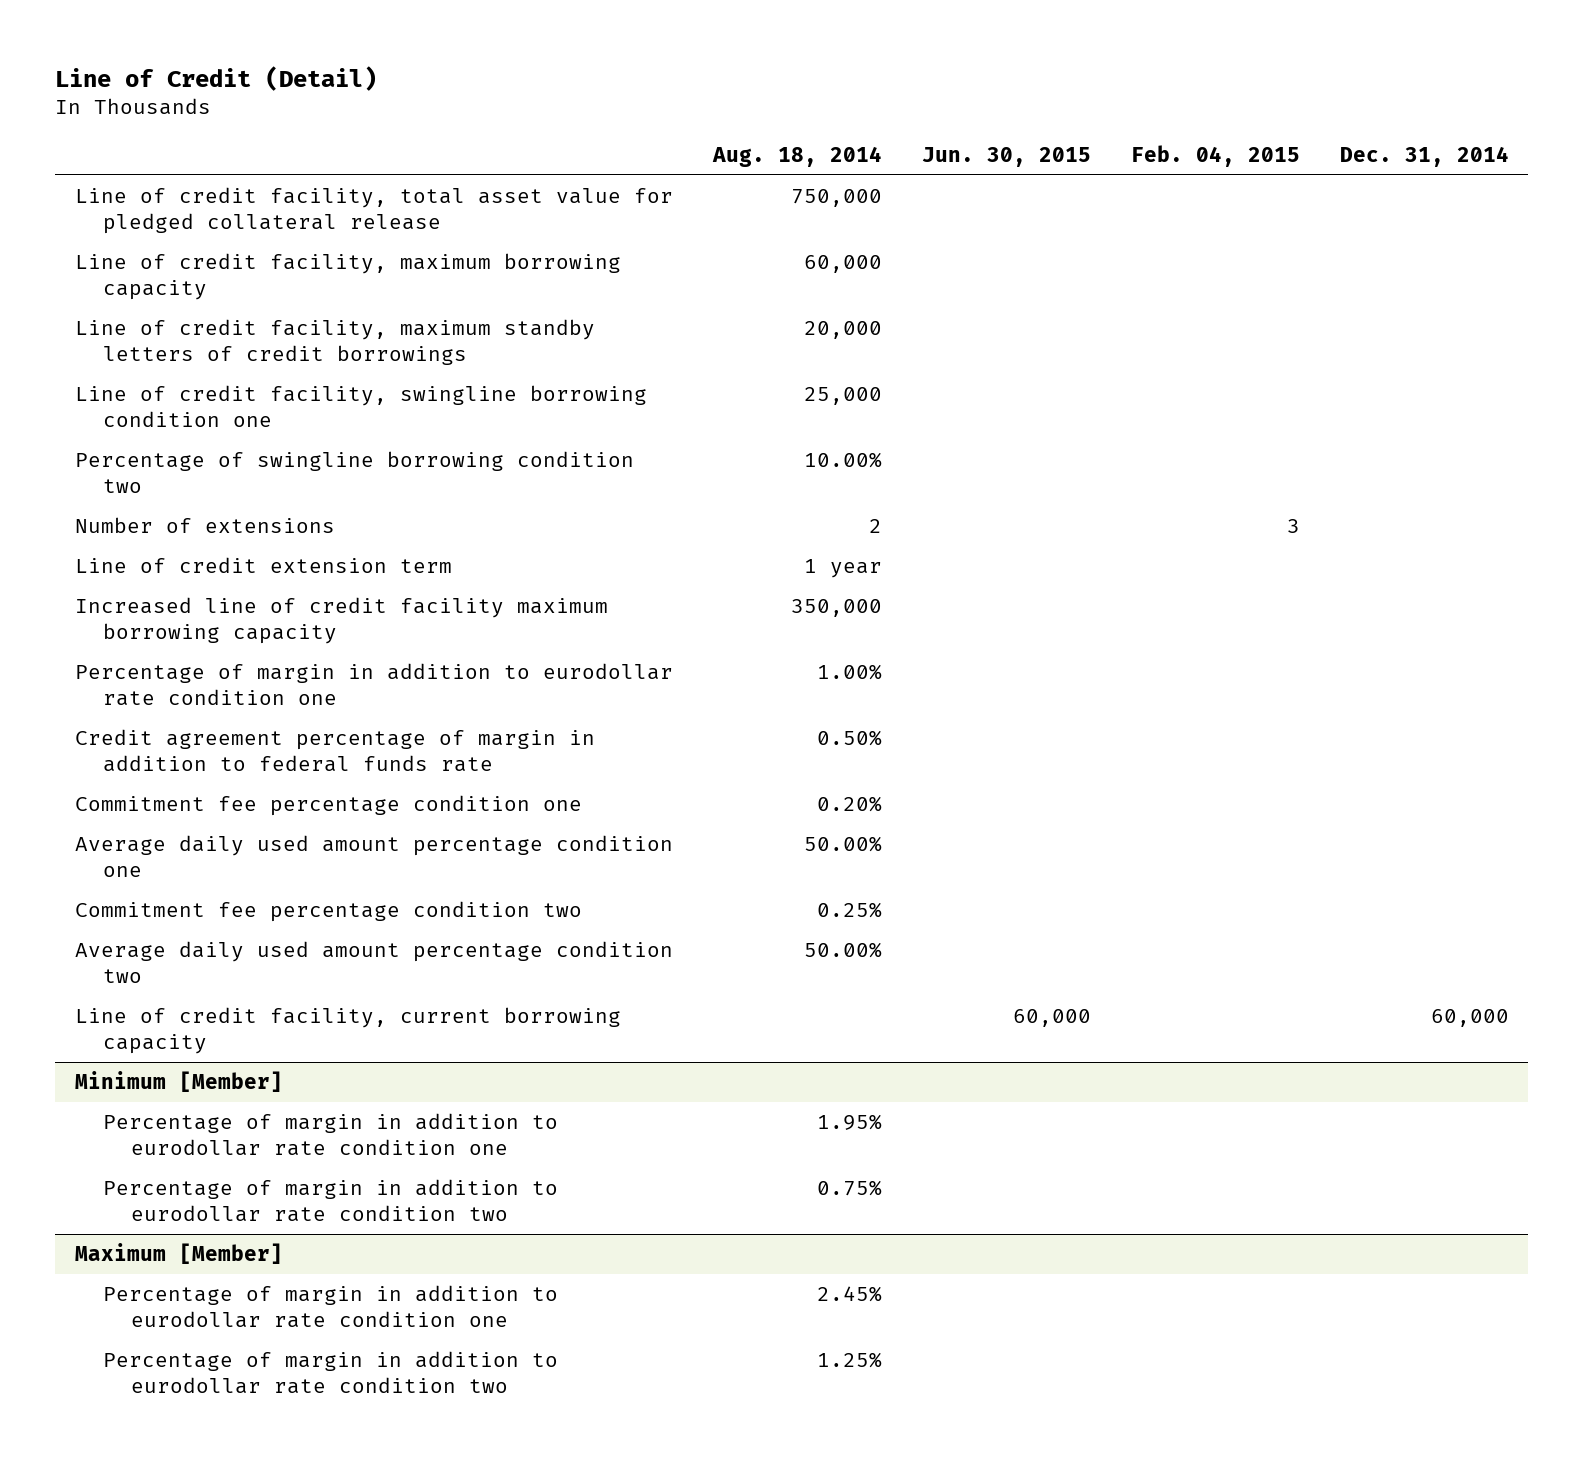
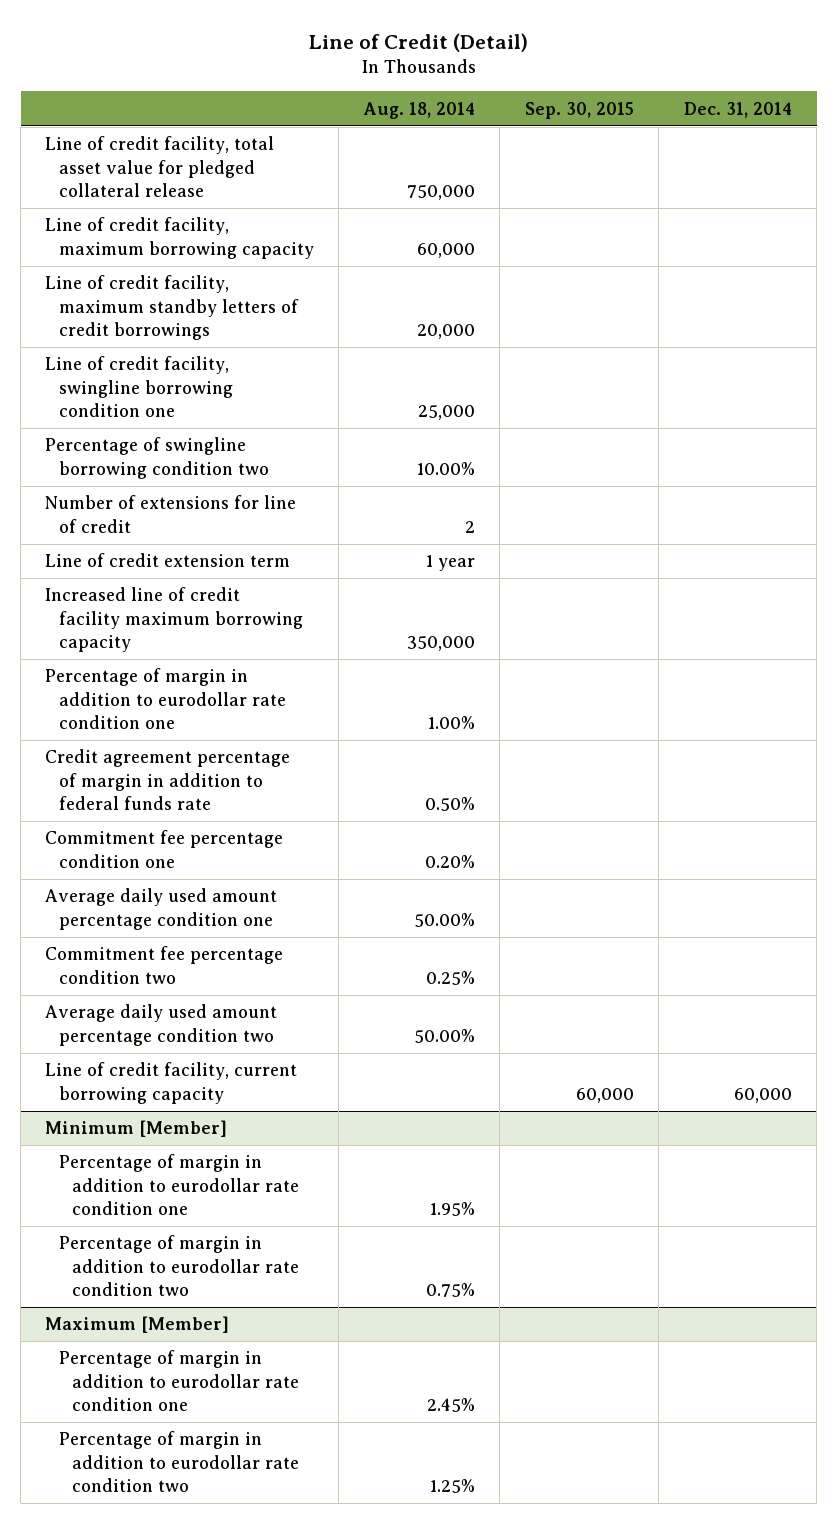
- | Aug. 18, 2014 | Jun. 30, 2015 | Feb. 04, 2015 | Dec. 31, 2014
+ | Aug. 18, 2014 | Sep. 30, 2015 | Dec. 31, 2014
- Number of extensions | 2 | | 3 |
+ Number of extensions for line of credit | 2 | |

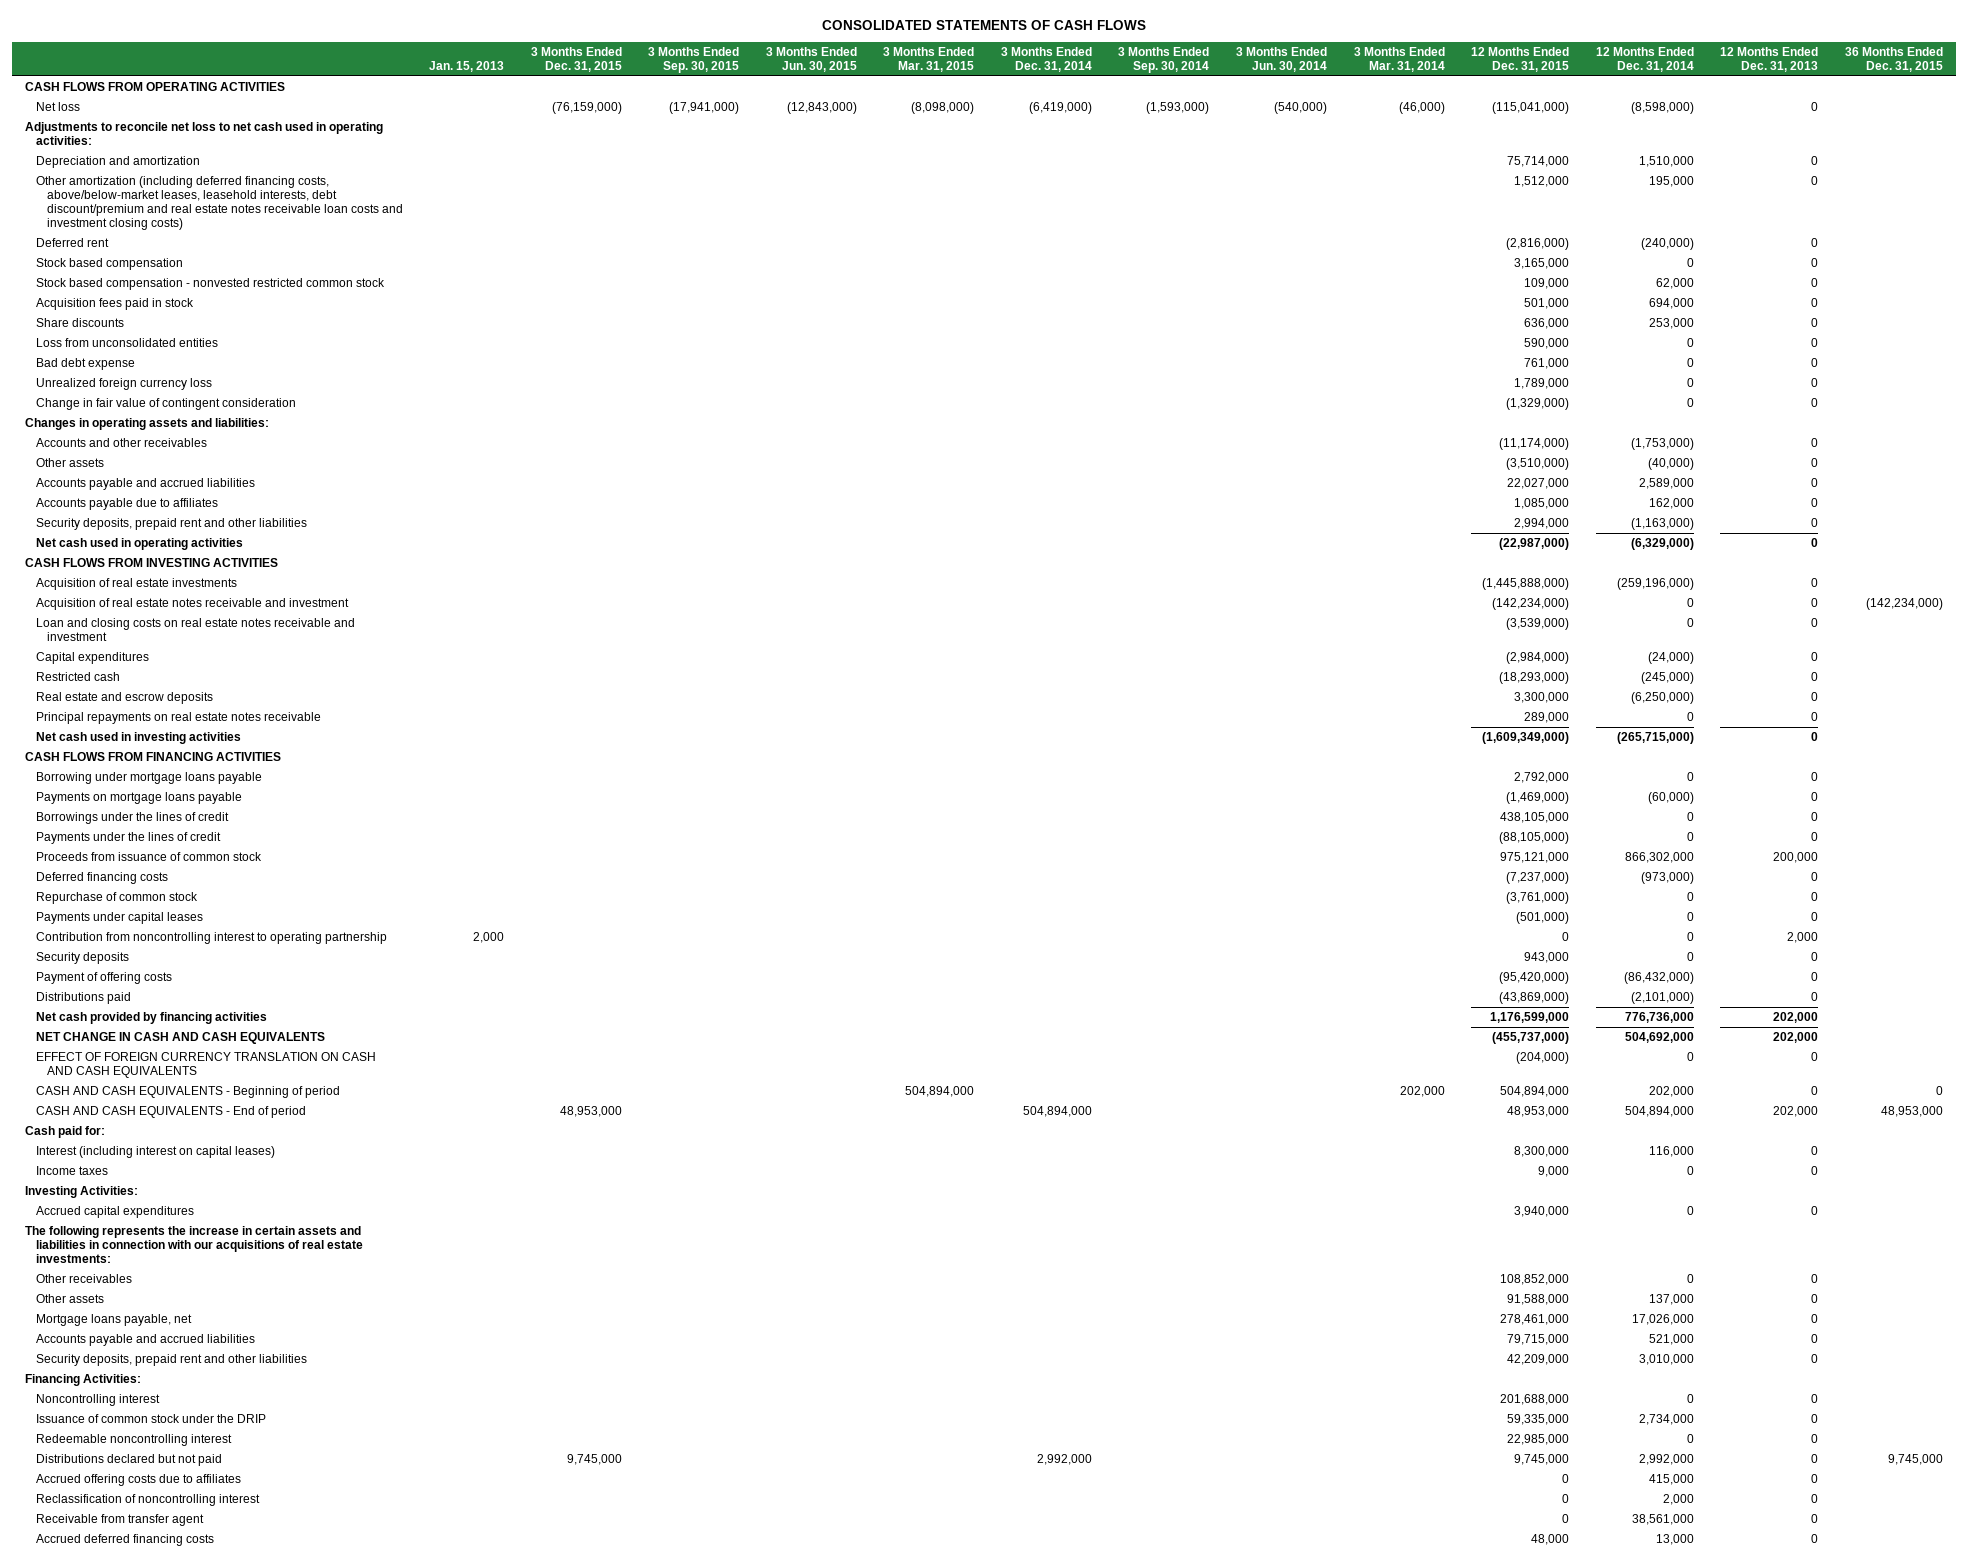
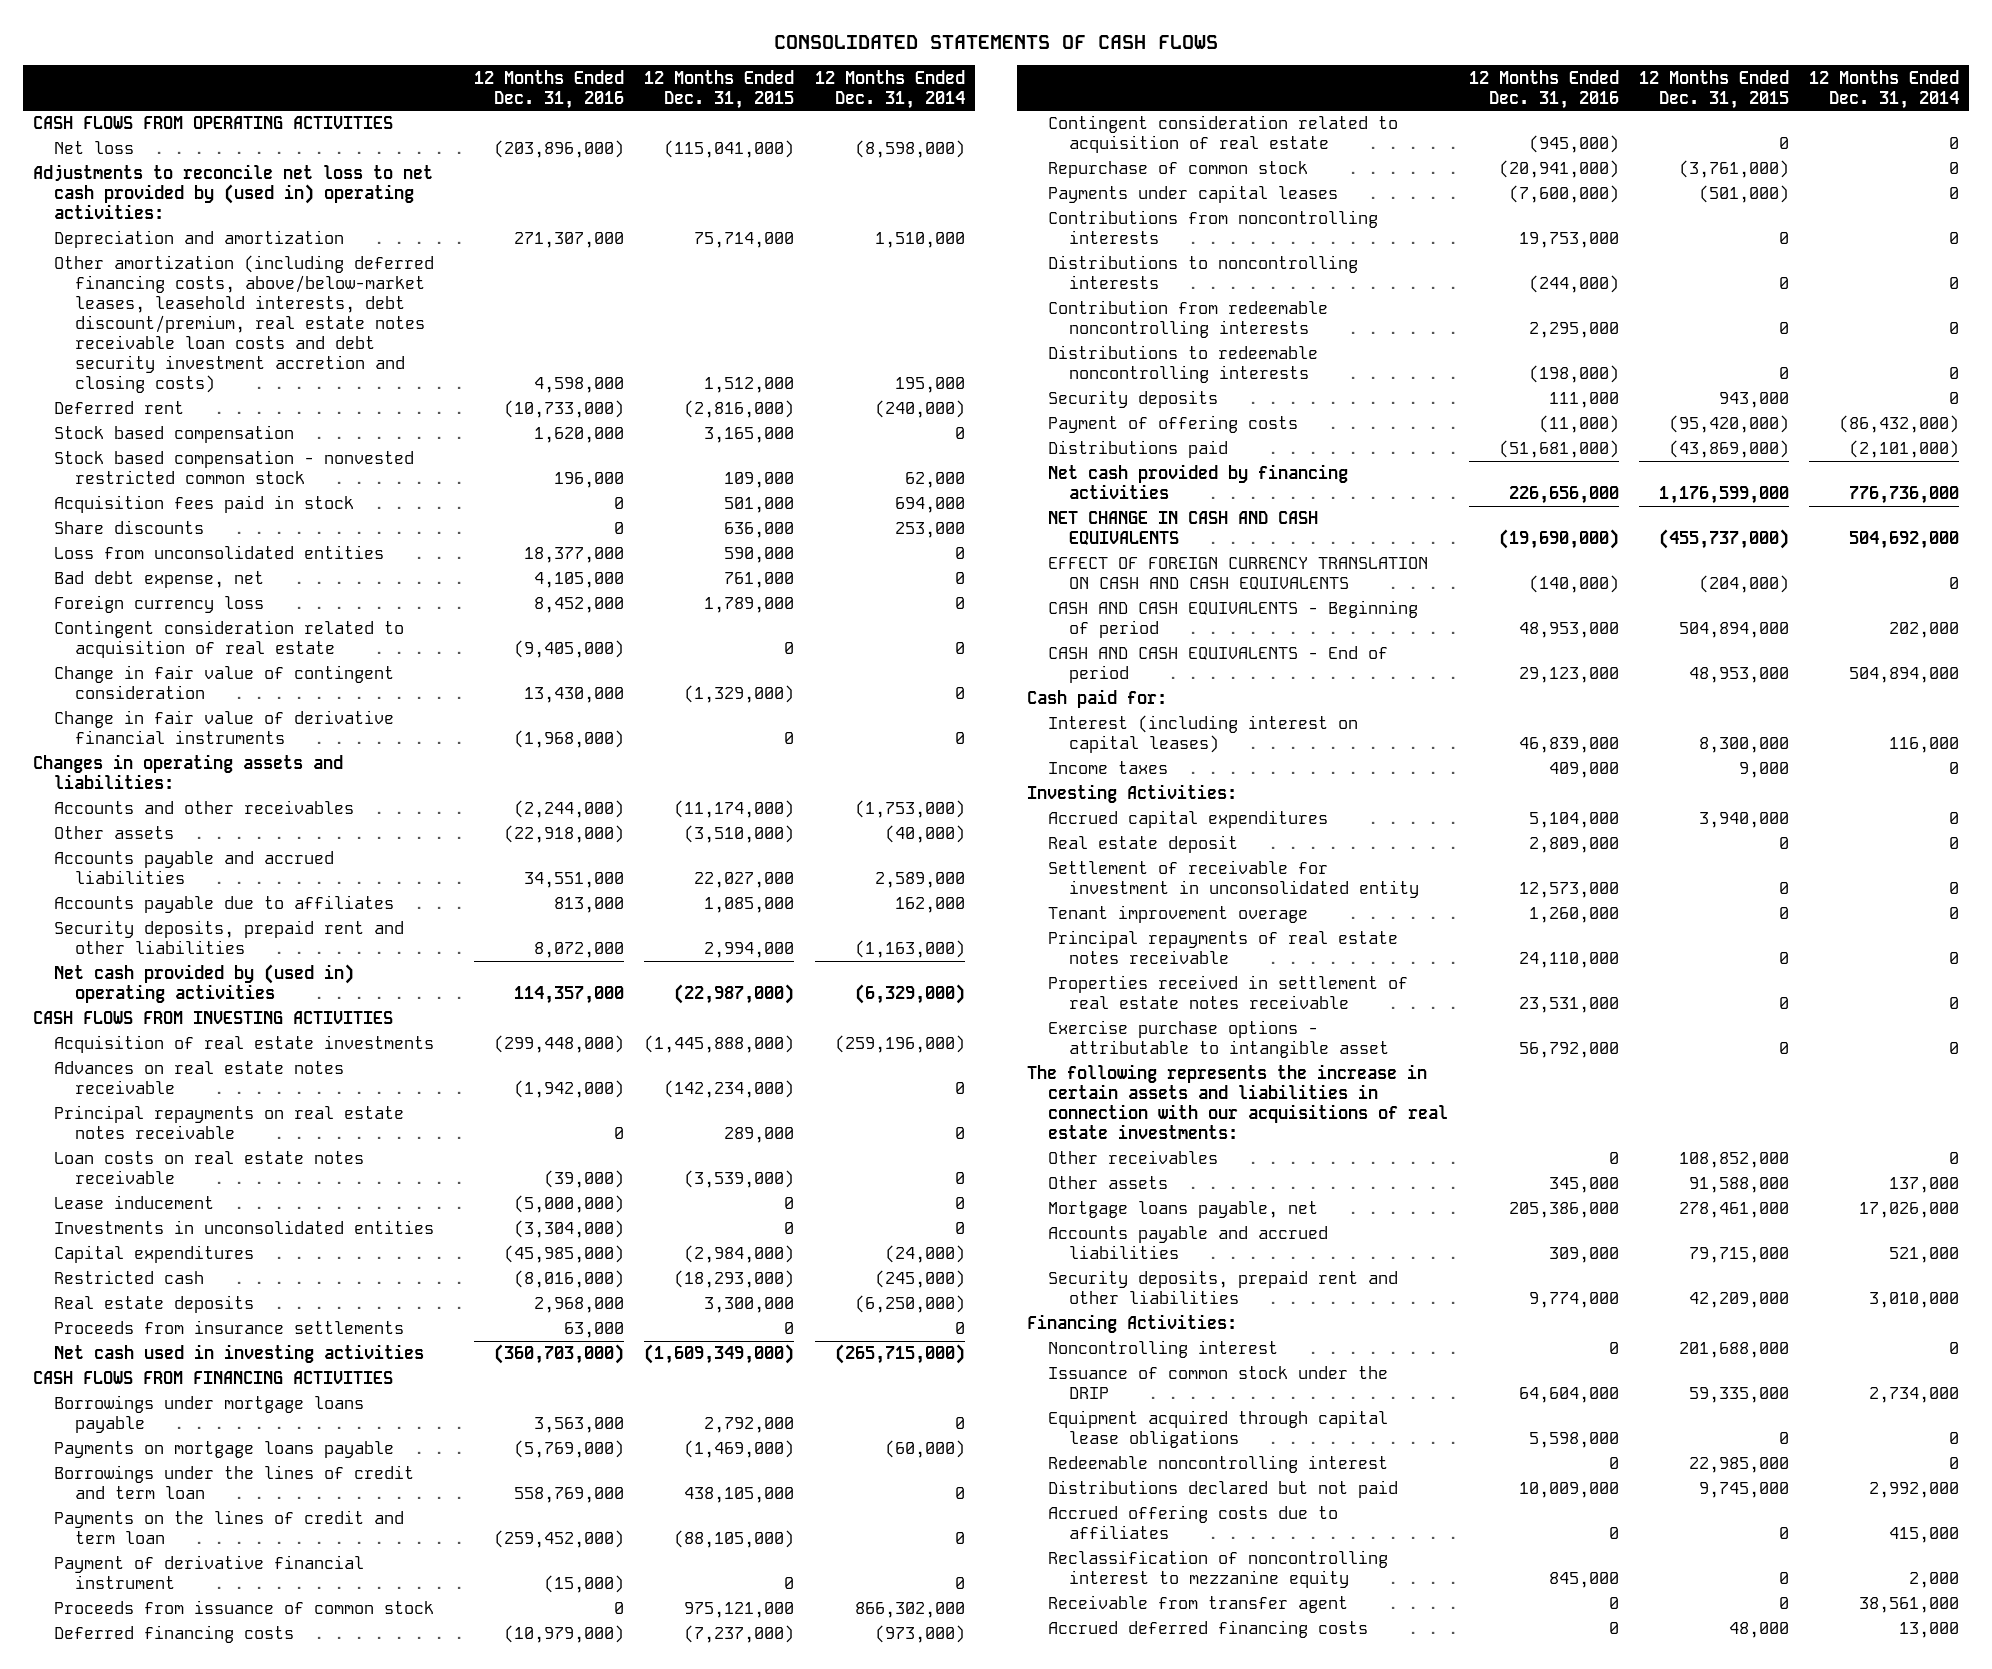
- | Jan. 15, 2013 | 3 Months Ended Dec. 31, 2015 | 3 Months Ended Sep. 30, 2015 | 3 Months Ended Jun. 30, 2015 | 3 Months Ended Mar. 31, 2015 | 3 Months Ended Dec. 31, 2014 | 3 Months Ended Sep. 30, 2014 | 3 Months Ended Jun. 30, 2014 | 3 Months Ended Mar. 31, 2014 | 12 Months Ended Dec. 31, 2015 | 12 Months Ended Dec. 31, 2014 | 12 Months Ended Dec. 31, 2013 | 36 Months Ended Dec. 31, 2015
+ | 12 Months Ended Dec. 31, 2016 | 12 Months Ended Dec. 31, 2015 | 12 Months Ended Dec. 31, 2014
- Adjustments to reconcile net loss to net cash used in operating activities:
+ Adjustments to reconcile net loss to net cash provided by (used in) operating activities:
- Other amortization (including deferred financing costs, above/below-market leases, leasehold interests, debt discount/premium and real estate notes receivable loan costs and investment closing costs) | | | | | | | | | | 1,512,000 | 195,000 | 0 |
+ Other amortization (including deferred financing costs, above/below-market leases, leasehold interests, debt discount/premium, real estate notes receivable loan costs and debt security investment accretion and closing costs) | 4,598,000 | 1,512,000 | 195,000
- Bad debt expense | | | | | | | | | | 761,000 | 0 | 0 |
- Unrealized foreign currency loss | | | | | | | | | | 1,789,000 | 0 | 0 |
+ Bad debt expense, net | 4,105,000 | 761,000 | 0
+ Foreign currency loss | 8,452,000 | 1,789,000 | 0
+ Contingent consideration related to acquisition of real estate | (9,405,000) | 0 | 0
+ Change in fair value of derivative financial instruments | (1,968,000) | 0 | 0
- Net cash used in operating activities | | | | | | | | | | (22,987,000) | (6,329,000) | 0 |
+ Net cash provided by (used in) operating activities | 114,357,000 | (22,987,000) | (6,329,000)
- Acquisition of real estate notes receivable and investment | | | | | | | | | | (142,234,000) | 0 | 0 | (142,234,000)
- Loan and closing costs on real estate notes receivable and investment | | | | | | | | | | (3,539,000) | 0 | 0 |
+ Advances on real estate notes receivable | (1,942,000) | (142,234,000) | 0
moved up: Principal repayments on real estate notes receivable | 0 | 289,000 | 0
+ Loan costs on real estate notes receivable | (39,000) | (3,539,000) | 0
+ Lease inducement | (5,000,000) | 0 | 0
+ Investments in unconsolidated entities | (3,304,000) | 0 | 0
- Real estate and escrow deposits | | | | | | | | | | 3,300,000 | (6,250,000) | 0 |
+ Real estate deposits | 2,968,000 | 3,300,000 | (6,250,000)
+ Proceeds from insurance settlements | 63,000 | 0 | 0
- Borrowing under mortgage loans payable | | | | | | | | | | 2,792,000 | 0 | 0 |
+ Borrowings under mortgage loans payable | 3,563,000 | 2,792,000 | 0
- Borrowings under the lines of credit | | | | | | | | | | 438,105,000 | 0 | 0 |
- Payments under the lines of credit | | | | | | | | | | (88,105,000) | 0 | 0 |
+ Borrowings under the lines of credit and term loan | 558,769,000 | 438,105,000 | 0
+ Payments on the lines of credit and term loan | (259,452,000) | (88,105,000) | 0
+ Payment of derivative financial instrument | (15,000) | 0 | 0
+ Contingent consideration related to acquisition of real estate | (945,000) | 0 | 0
- Contribution from noncontrolling interest to operating partnership | 2,000 | | | | | | | | | 0 | 0 | 2,000 |
+ Contributions from noncontrolling interests | 19,753,000 | 0 | 0
+ Distributions to noncontrolling interests | (244,000) | 0 | 0
+ Contribution from redeemable noncontrolling interests | 2,295,000 | 0 | 0
+ Distributions to redeemable noncontrolling interests | (198,000) | 0 | 0
+ Real estate deposit | 2,809,000 | 0 | 0
+ Settlement of receivable for investment in unconsolidated entity | 12,573,000 | 0 | 0
+ Tenant improvement overage | 1,260,000 | 0 | 0
+ Principal repayments of real estate notes receivable | 24,110,000 | 0 | 0
+ Properties received in settlement of real estate notes receivable | 23,531,000 | 0 | 0
+ Exercise purchase options - attributable to intangible asset | 56,792,000 | 0 | 0
+ Equipment acquired through capital lease obligations | 5,598,000 | 0 | 0
- Reclassification of noncontrolling interest | | | | | | | | | | 0 | 2,000 | 0 |
+ Reclassification of noncontrolling interest to mezzanine equity | 845,000 | 0 | 2,000

